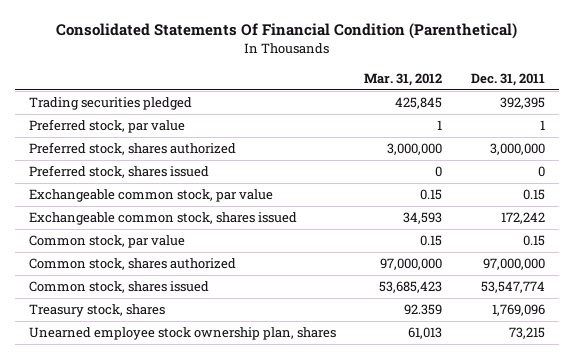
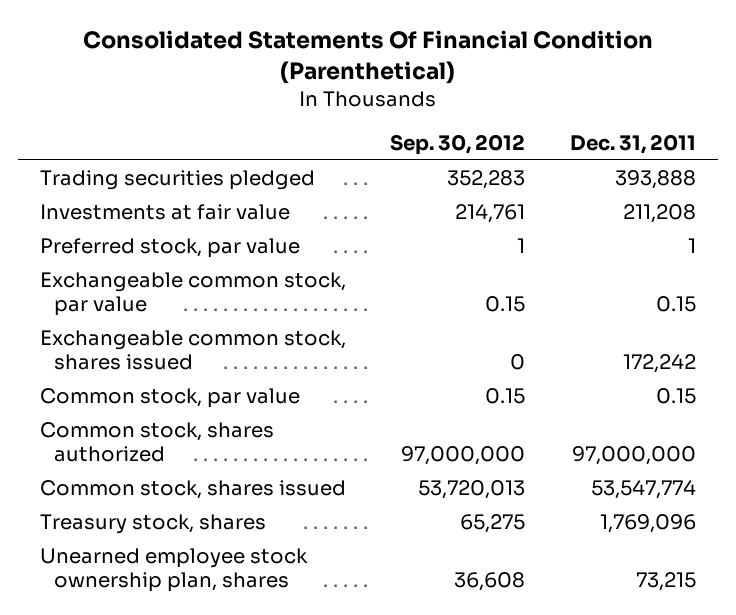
- | Mar. 31, 2012 | Dec. 31, 2011
+ | Sep. 30, 2012 | Dec. 31, 2011
- Trading securities pledged | 425,845 | 392,395
+ Trading securities pledged | 352,283 | 393,888
+ Investments at fair value | 214,761 | 211,208
- Preferred stock, shares authorized | 3,000,000 | 3,000,000
- Preferred stock, shares issued | 0 | 0

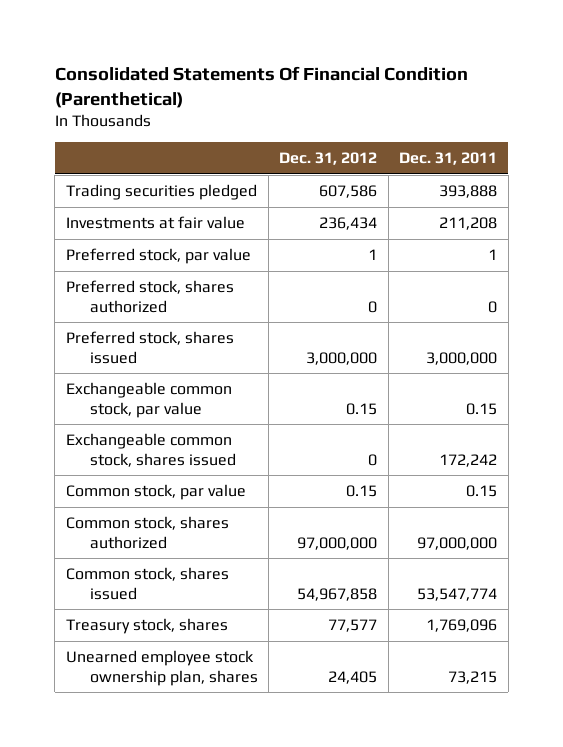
- | Sep. 30, 2012 | Dec. 31, 2011
+ | Dec. 31, 2012 | Dec. 31, 2011
+ Preferred stock, shares authorized | 0 | 0
+ Preferred stock, shares issued | 3,000,000 | 3,000,000

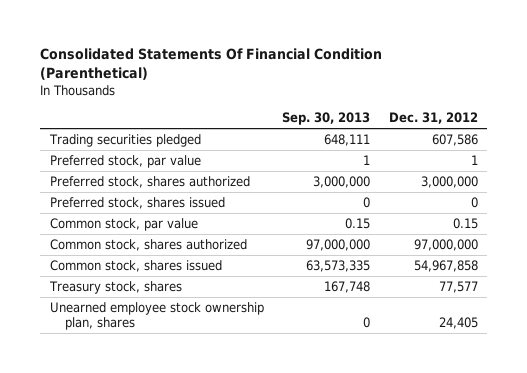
- | Dec. 31, 2012 | Dec. 31, 2011
+ | Sep. 30, 2013 | Dec. 31, 2012
- Investments at fair value | 236,434 | 211,208
- Preferred stock, shares authorized | 0 | 0
- Preferred stock, shares issued | 3,000,000 | 3,000,000
- Exchangeable common stock, par value | 0.15 | 0.15
- Exchangeable common stock, shares issued | 0 | 172,242
+ Preferred stock, shares authorized | 3,000,000 | 3,000,000
+ Preferred stock, shares issued | 0 | 0

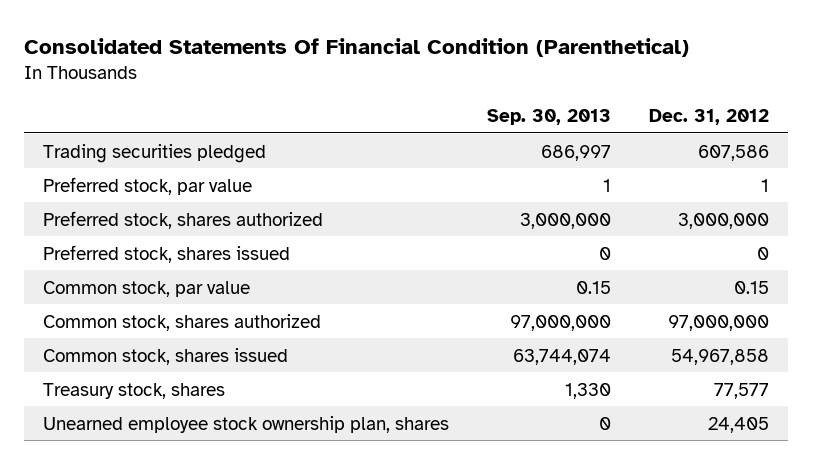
- Trading securities pledged | 648,111 | 607,586
+ Trading securities pledged | 686,997 | 607,586
- Common stock, shares issued | 63,573,335 | 54,967,858
- Treasury stock, shares | 167,748 | 77,577
+ Common stock, shares issued | 63,744,074 | 54,967,858
+ Treasury stock, shares | 1,330 | 77,577

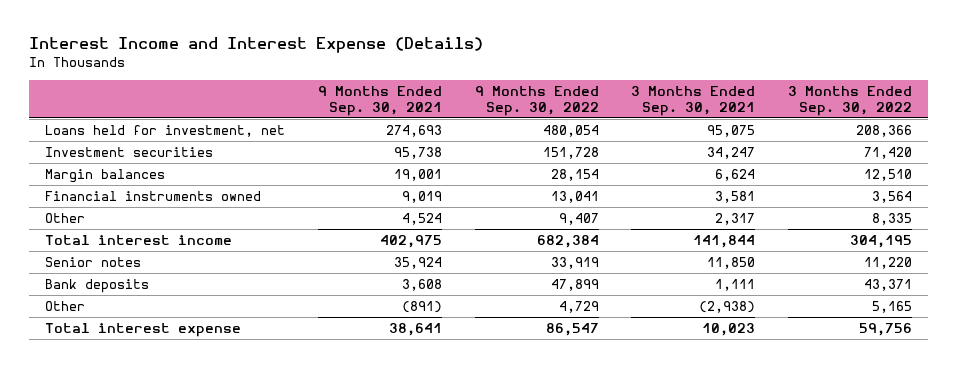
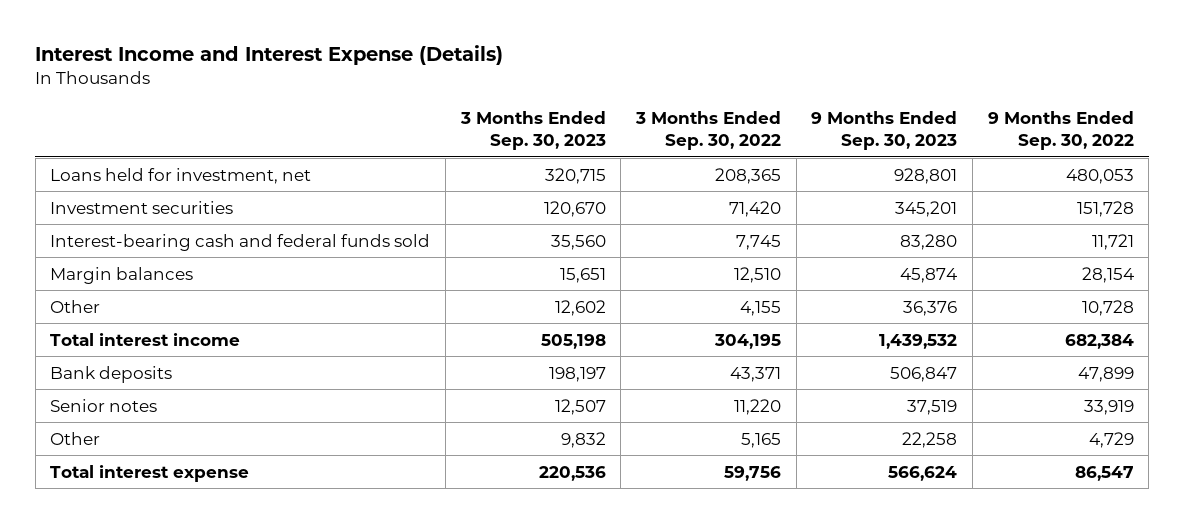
- | 9 Months Ended Sep. 30, 2021 | 9 Months Ended Sep. 30, 2022 | 3 Months Ended Sep. 30, 2021 | 3 Months Ended Sep. 30, 2022
+ | 3 Months Ended Sep. 30, 2023 | 3 Months Ended Sep. 30, 2022 | 9 Months Ended Sep. 30, 2023 | 9 Months Ended Sep. 30, 2022
- Loans held for investment, net | 274,693 | 480,054 | 95,075 | 208,366
+ Loans held for investment, net | 320,715 | 208,365 | 928,801 | 480,053
+ Interest-bearing cash and federal funds sold | 35,560 | 7,745 | 83,280 | 11,721
- Financial instruments owned | 9,019 | 13,041 | 3,581 | 3,564
- Other | 4,524 | 9,407 | 2,317 | 8,335
+ Other | 12,602 | 4,155 | 36,376 | 10,728
moved down: Senior notes | 12,507 | 11,220 | 37,519 | 33,919

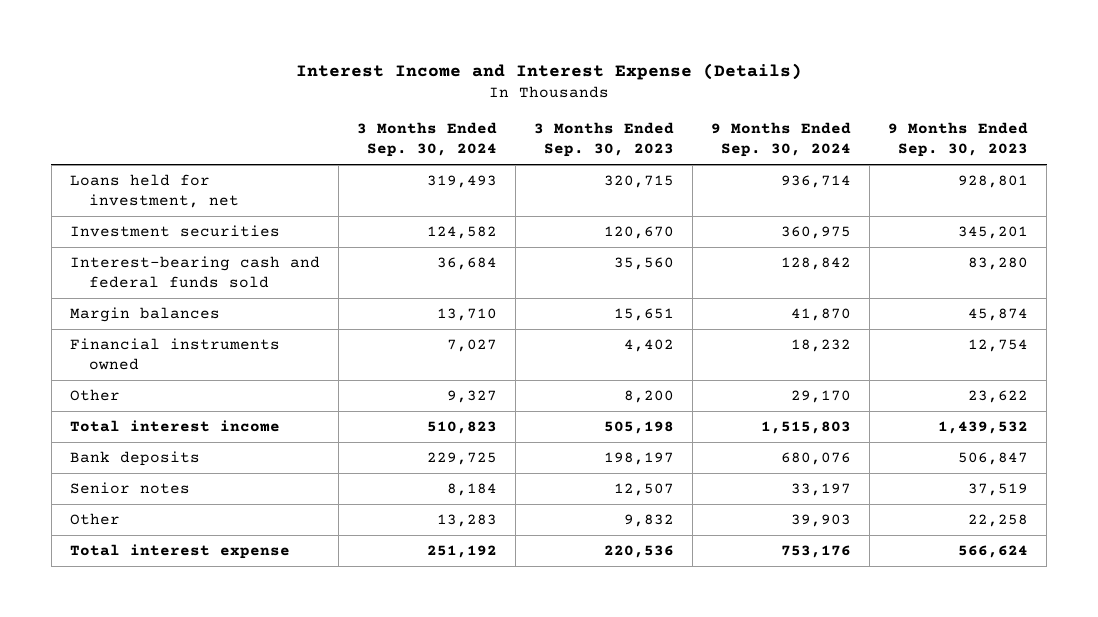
- | 3 Months Ended Sep. 30, 2023 | 3 Months Ended Sep. 30, 2022 | 9 Months Ended Sep. 30, 2023 | 9 Months Ended Sep. 30, 2022
+ | 3 Months Ended Sep. 30, 2024 | 3 Months Ended Sep. 30, 2023 | 9 Months Ended Sep. 30, 2024 | 9 Months Ended Sep. 30, 2023
- Other | 12,602 | 4,155 | 36,376 | 10,728
+ Financial instruments owned | 7,027 | 4,402 | 18,232 | 12,754
+ Other | 9,327 | 8,200 | 29,170 | 23,622

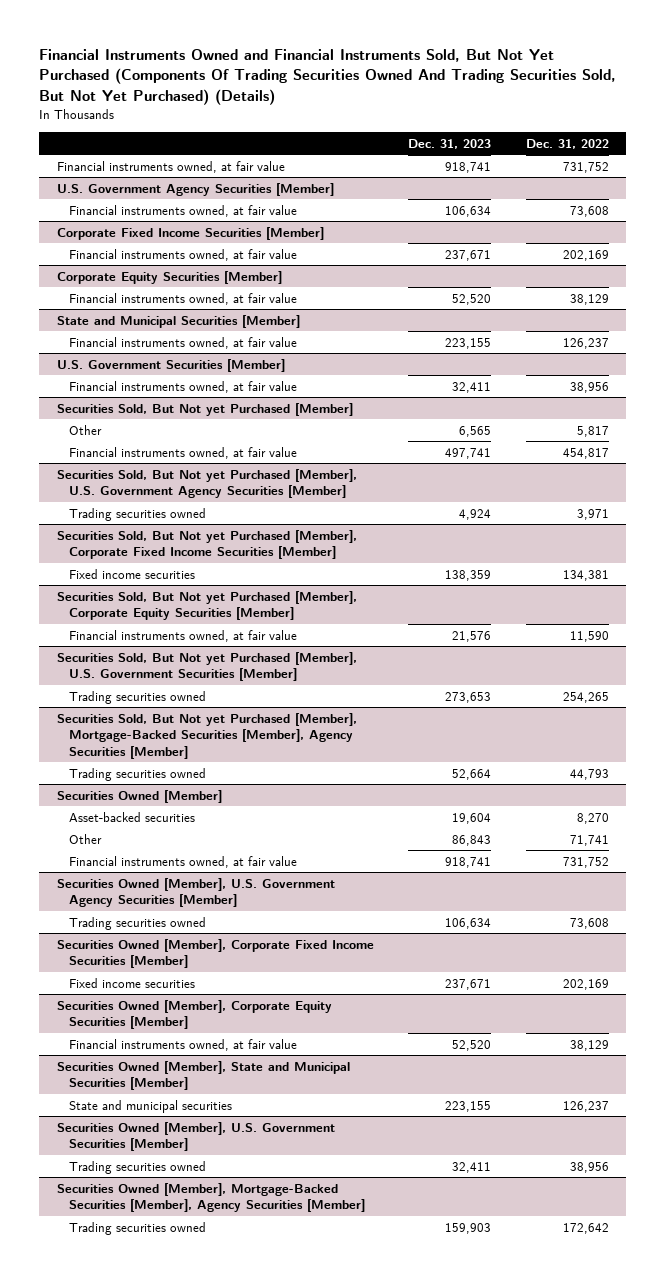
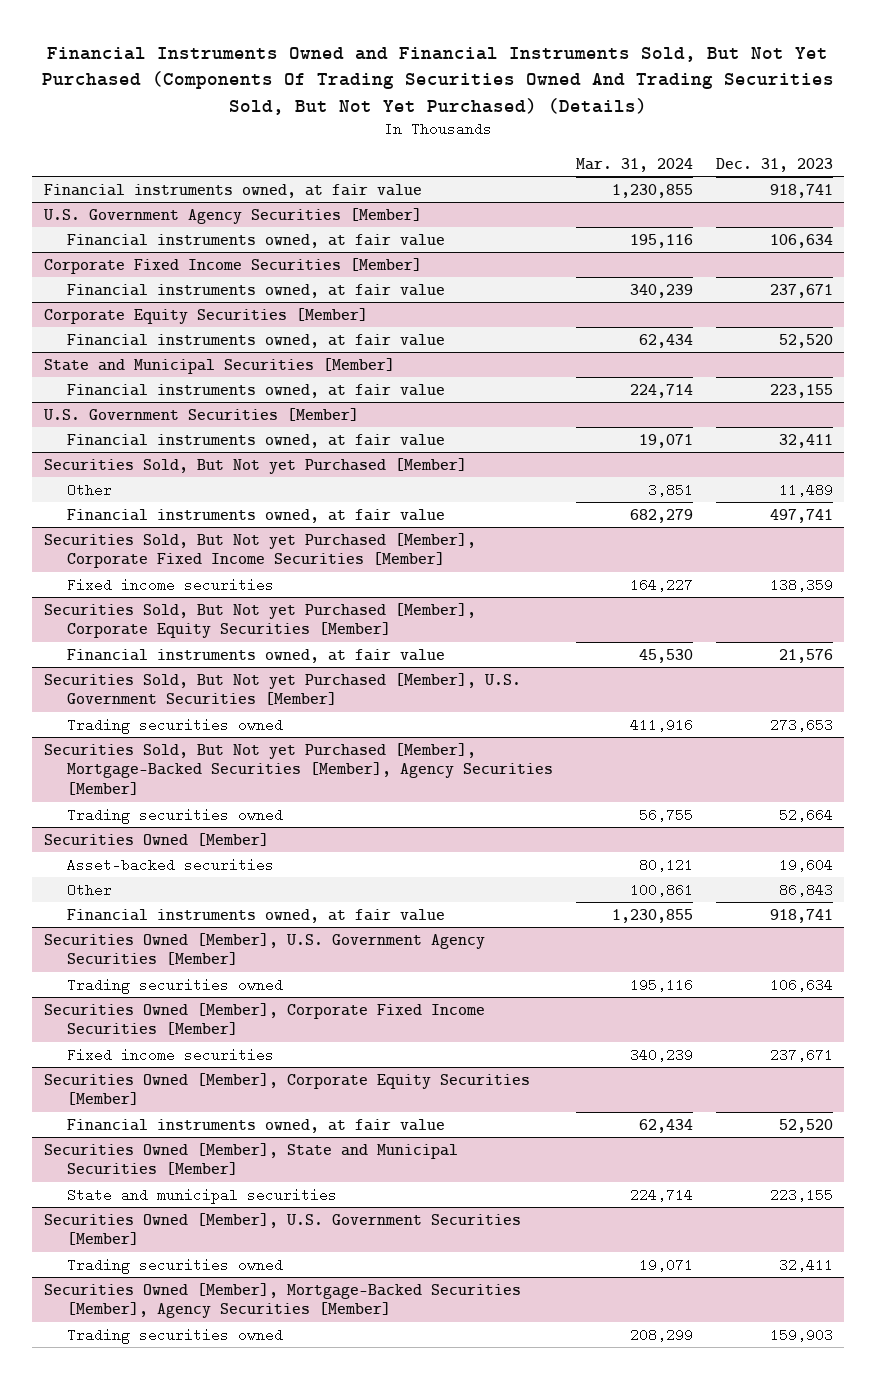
- | Dec. 31, 2023 | Dec. 31, 2022
+ | Mar. 31, 2024 | Dec. 31, 2023
@ Securities Sold, But Not yet Purchased [Member]
- Other | 6,565 | 5,817
+ Other | 3,851 | 11,489
- Securities Sold, But Not yet Purchased [Member], U.S. Government Agency Securities [Member]
- Trading securities owned | 4,924 | 3,971

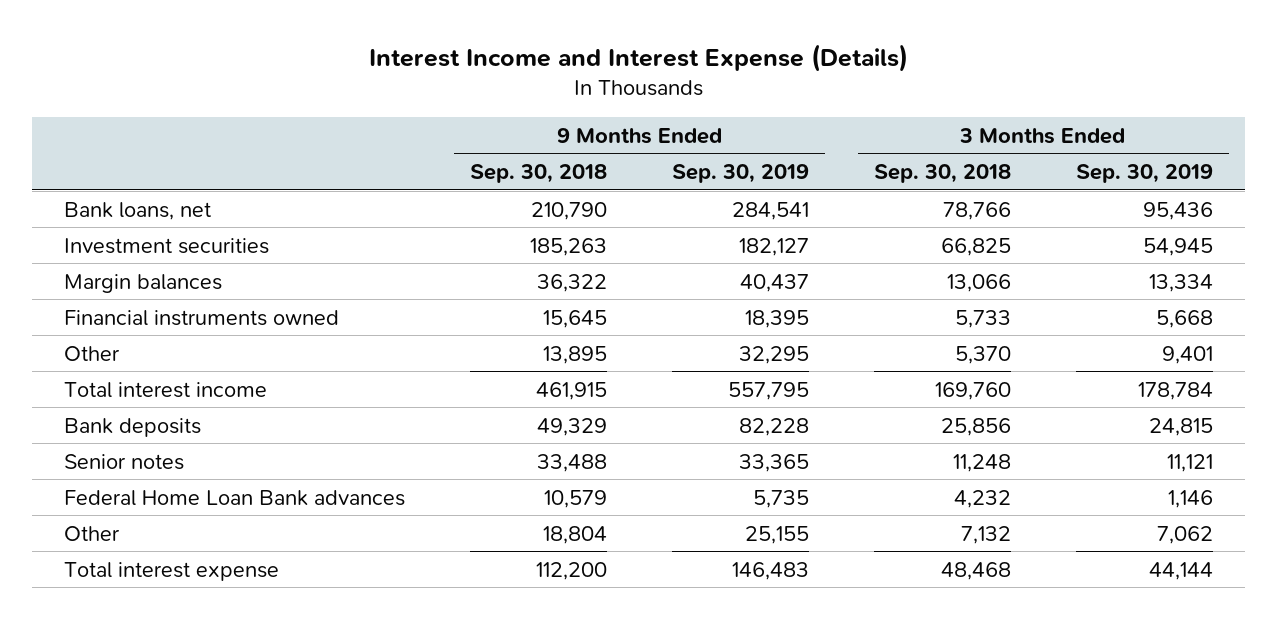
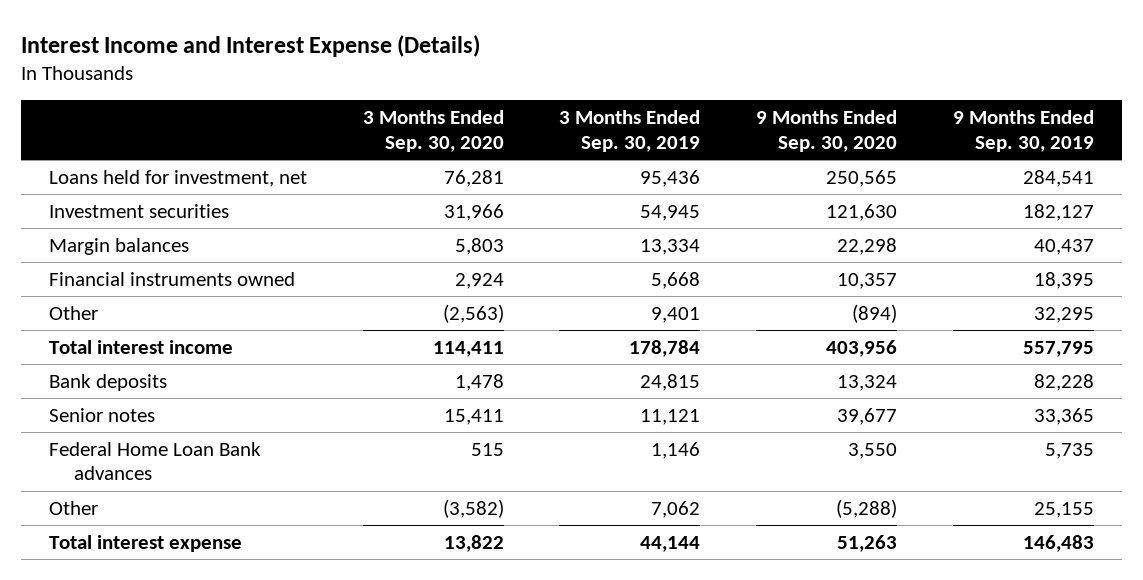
- | 9 Months Ended Sep. 30, 2018 | 9 Months Ended Sep. 30, 2019 | 3 Months Ended Sep. 30, 2018 | 3 Months Ended Sep. 30, 2019
+ | 3 Months Ended Sep. 30, 2020 | 3 Months Ended Sep. 30, 2019 | 9 Months Ended Sep. 30, 2020 | 9 Months Ended Sep. 30, 2019
- Bank loans, net | 210,790 | 284,541 | 78,766 | 95,436
+ Loans held for investment, net | 76,281 | 95,436 | 250,565 | 284,541

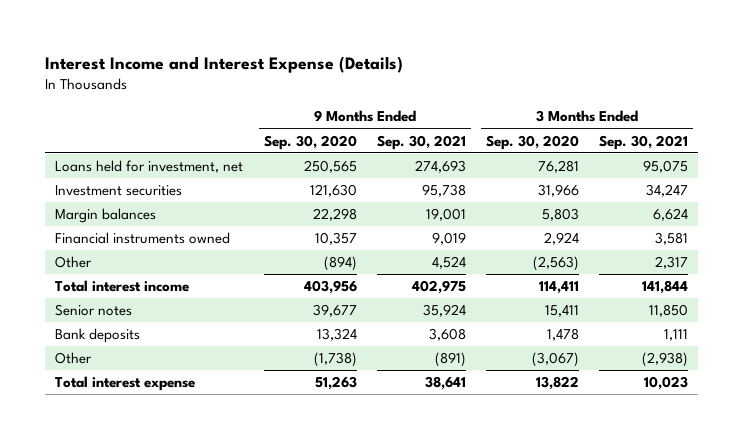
- | 3 Months Ended Sep. 30, 2020 | 3 Months Ended Sep. 30, 2019 | 9 Months Ended Sep. 30, 2020 | 9 Months Ended Sep. 30, 2019
+ | 9 Months Ended Sep. 30, 2020 | 9 Months Ended Sep. 30, 2021 | 3 Months Ended Sep. 30, 2020 | 3 Months Ended Sep. 30, 2021
- Federal Home Loan Bank advances | 515 | 1,146 | 3,550 | 5,735
- Other | (3,582) | 7,062 | (5,288) | 25,155
moved down: Bank deposits | 13,324 | 3,608 | 1,478 | 1,111
+ Other | (1,738) | (891) | (3,067) | (2,938)

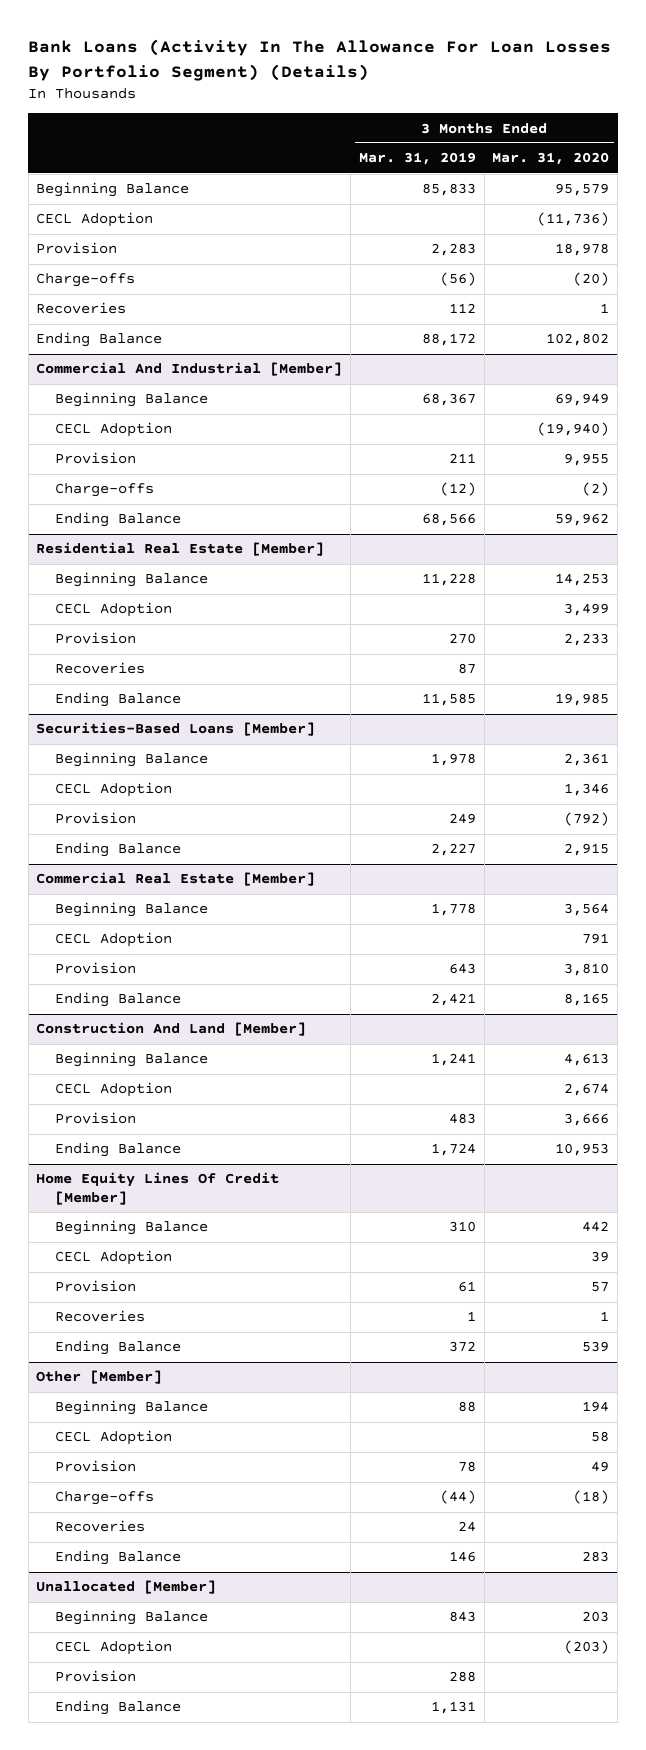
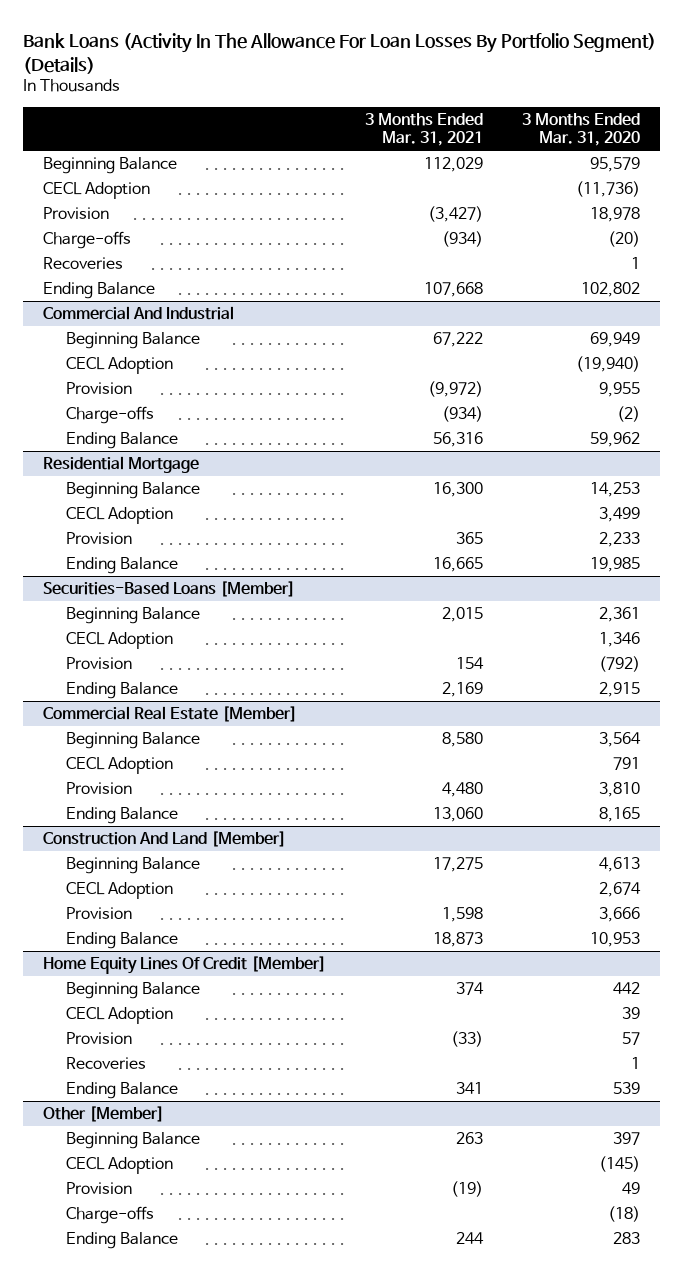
- | 3 Months Ended Mar. 31, 2019 | 3 Months Ended Mar. 31, 2020
+ | 3 Months Ended Mar. 31, 2021 | 3 Months Ended Mar. 31, 2020
- Commercial And Industrial [Member]
+ Commercial And Industrial
- Residential Real Estate [Member]
+ Residential Mortgage
- Recoveries | 87 |
@ Other [Member]
- Beginning Balance | 88 | 194
- CECL Adoption | | 58
+ Beginning Balance | 263 | 397
+ CECL Adoption | | (145)
- Recoveries | 24 |
- Unallocated [Member]
- Beginning Balance | 843 | 203
- CECL Adoption | | (203)
- Provision | 288 |
- Ending Balance | 1,131 |

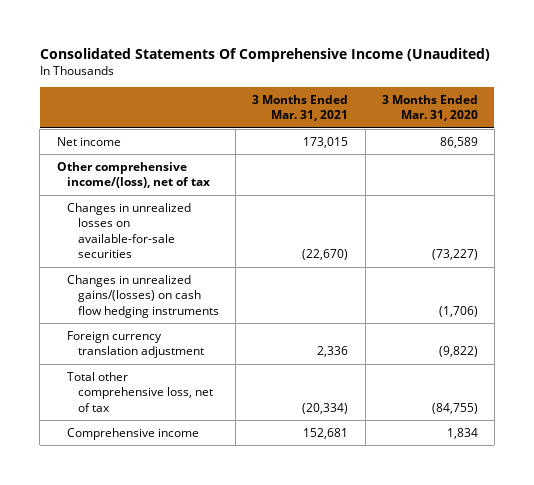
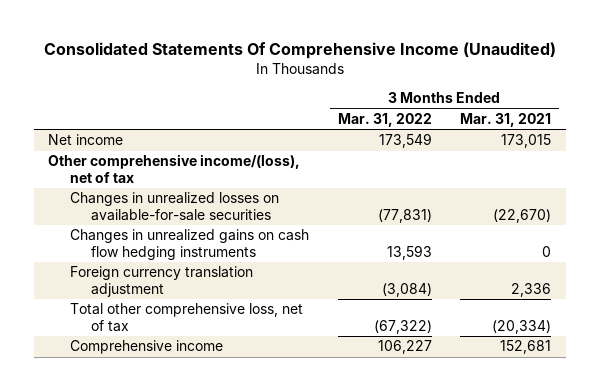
- | 3 Months Ended Mar. 31, 2021 | 3 Months Ended Mar. 31, 2020
+ | 3 Months Ended Mar. 31, 2022 | 3 Months Ended Mar. 31, 2021
- Changes in unrealized gains/(losses) on cash flow hedging instruments | | (1,706)
+ Changes in unrealized gains on cash flow hedging instruments | 13,593 | 0

